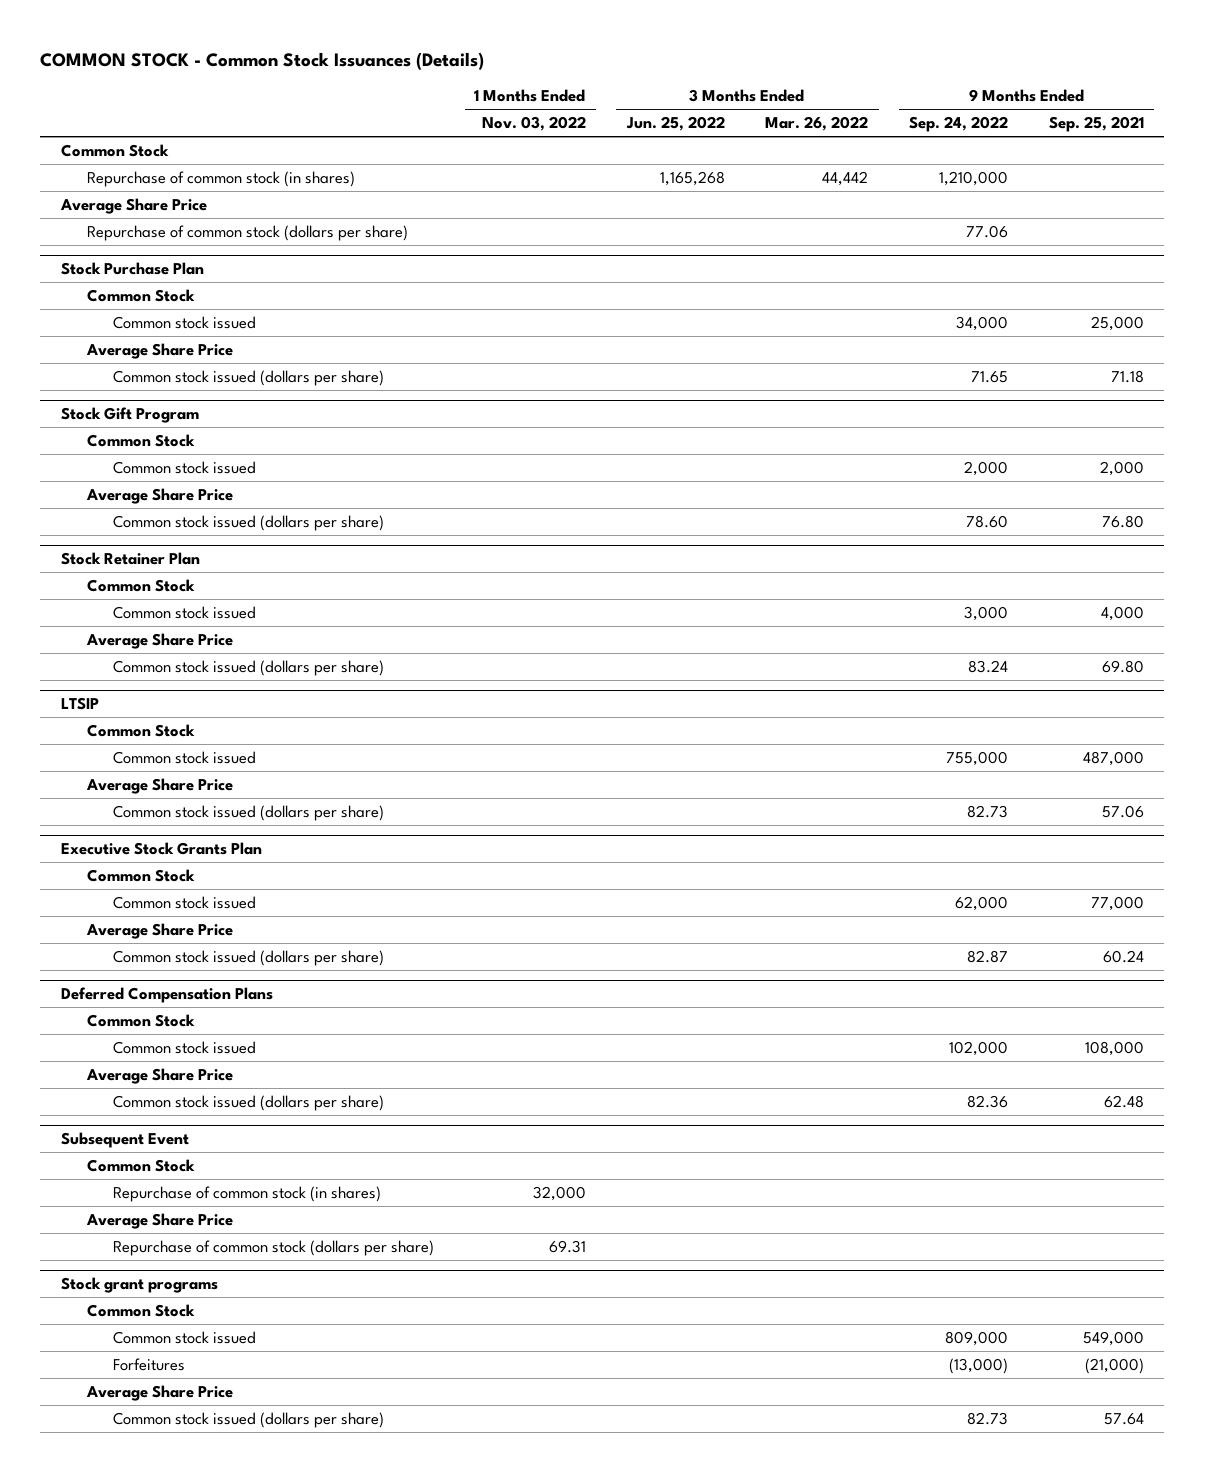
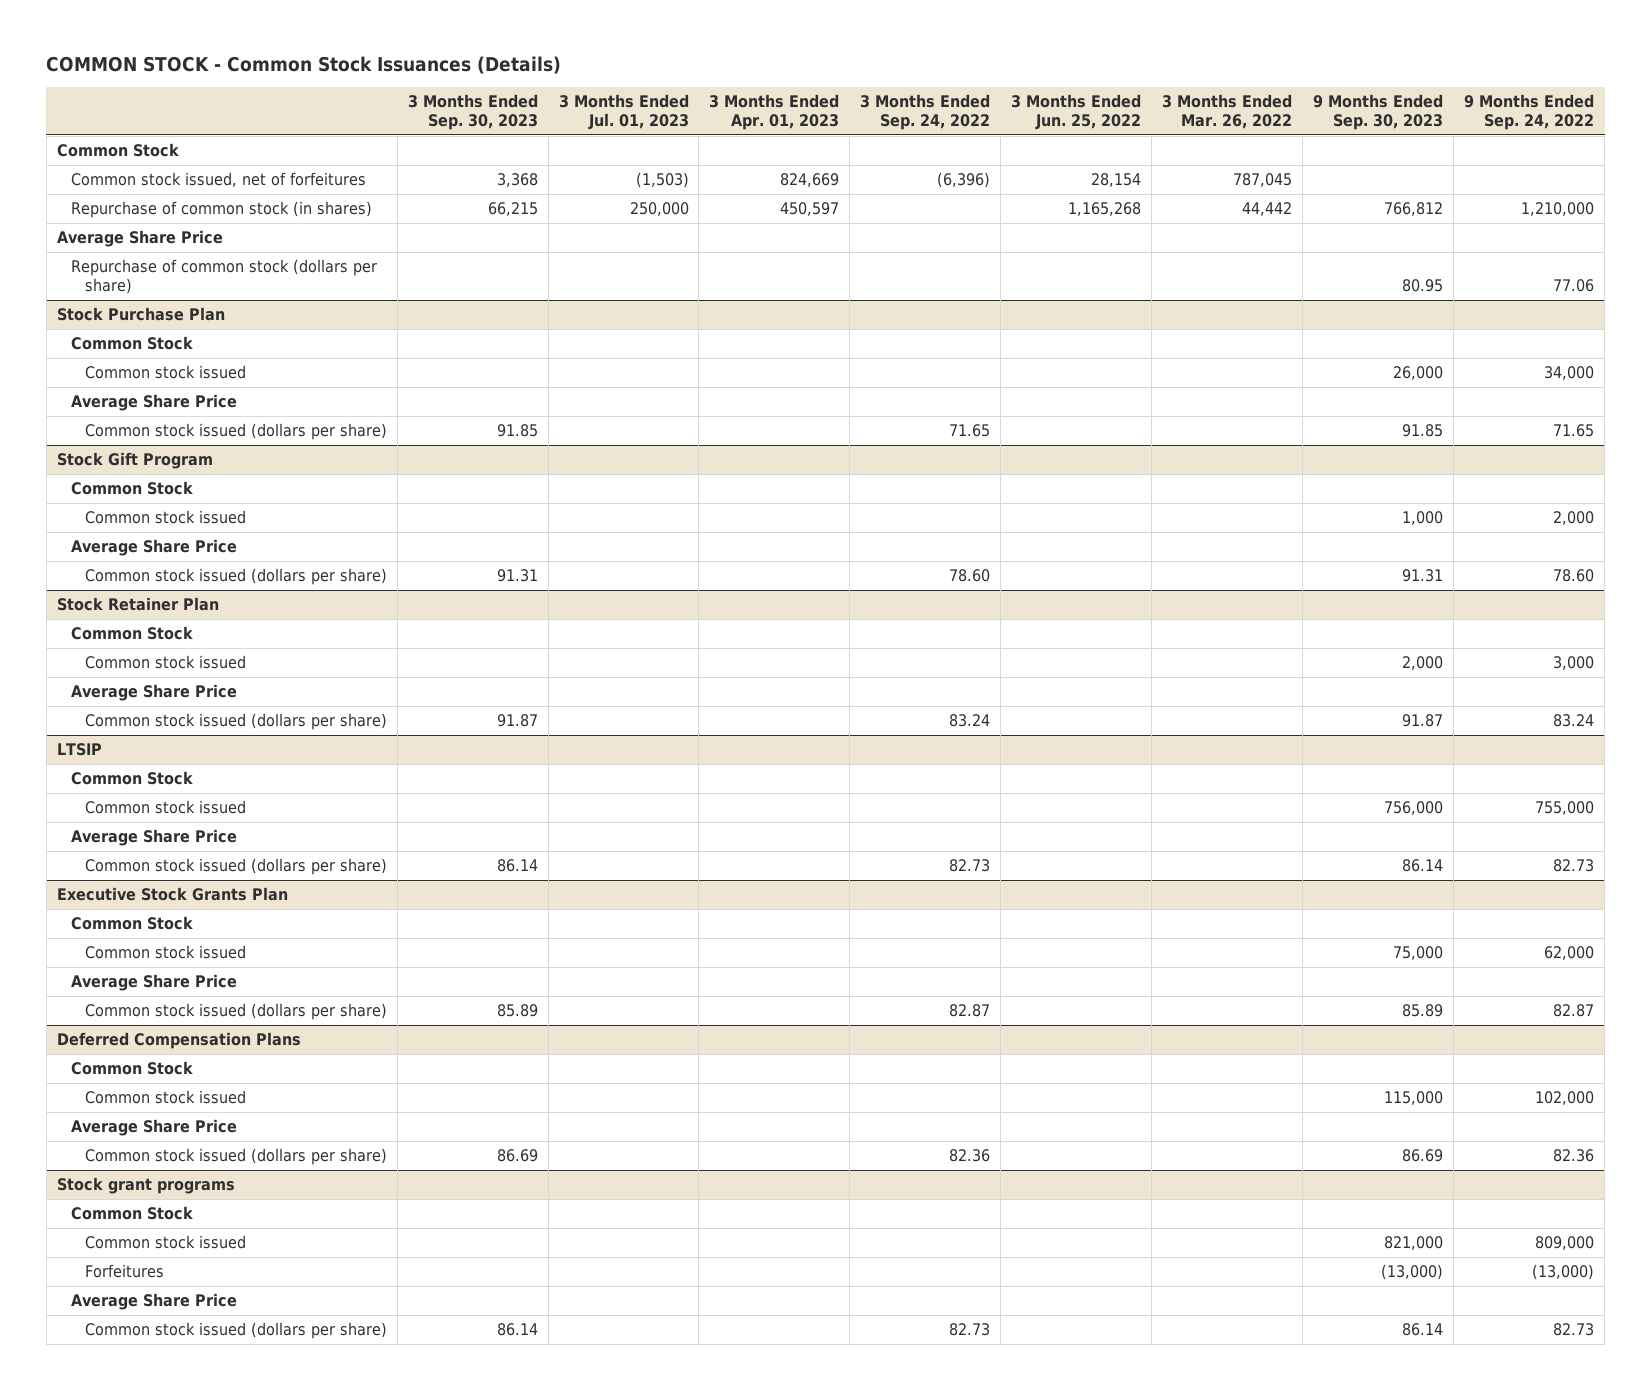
- | 1 Months Ended Nov. 03, 2022 | 3 Months Ended Jun. 25, 2022 | 3 Months Ended Mar. 26, 2022 | 9 Months Ended Sep. 24, 2022 | 9 Months Ended Sep. 25, 2021
+ | 3 Months Ended Sep. 30, 2023 | 3 Months Ended Jul. 01, 2023 | 3 Months Ended Apr. 01, 2023 | 3 Months Ended Sep. 24, 2022 | 3 Months Ended Jun. 25, 2022 | 3 Months Ended Mar. 26, 2022 | 9 Months Ended Sep. 30, 2023 | 9 Months Ended Sep. 24, 2022
+ Common stock issued, net of forfeitures | 3,368 | (1,503) | 824,669 | (6,396) | 28,154 | 787,045 | |
- Subsequent Event
- Common Stock
- Repurchase of common stock (in shares) | 32,000 | | | |
- Average Share Price
- Repurchase of common stock (dollars per share) | 69.31 | | | |

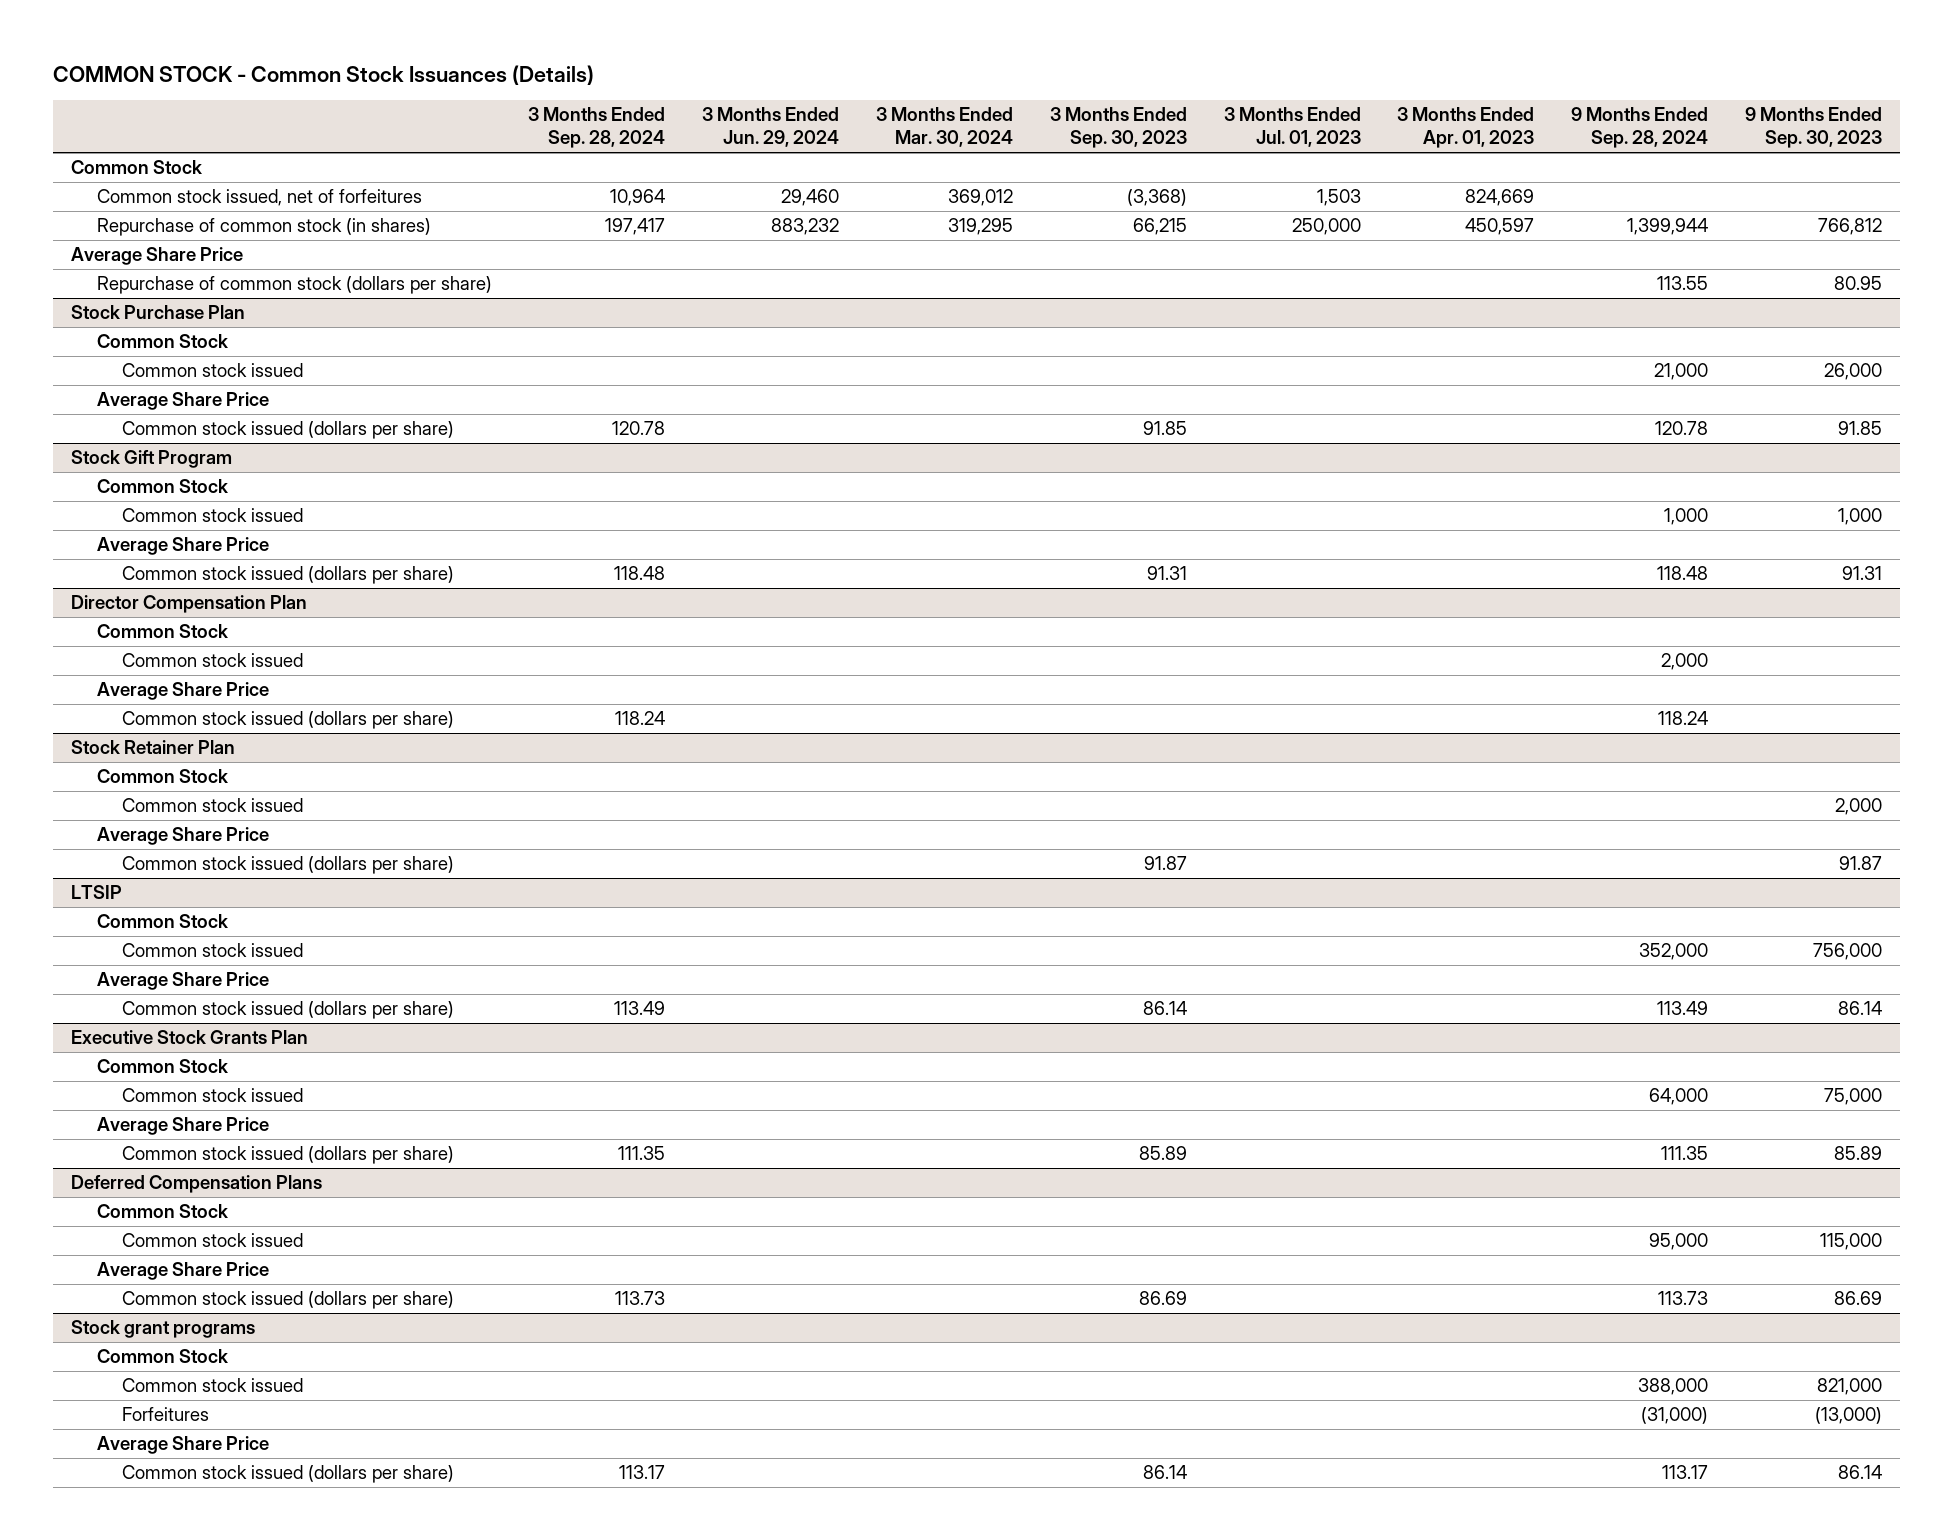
- | 3 Months Ended Sep. 30, 2023 | 3 Months Ended Jul. 01, 2023 | 3 Months Ended Apr. 01, 2023 | 3 Months Ended Sep. 24, 2022 | 3 Months Ended Jun. 25, 2022 | 3 Months Ended Mar. 26, 2022 | 9 Months Ended Sep. 30, 2023 | 9 Months Ended Sep. 24, 2022
+ | 3 Months Ended Sep. 28, 2024 | 3 Months Ended Jun. 29, 2024 | 3 Months Ended Mar. 30, 2024 | 3 Months Ended Sep. 30, 2023 | 3 Months Ended Jul. 01, 2023 | 3 Months Ended Apr. 01, 2023 | 9 Months Ended Sep. 28, 2024 | 9 Months Ended Sep. 30, 2023
- Common stock issued, net of forfeitures | 3,368 | (1,503) | 824,669 | (6,396) | 28,154 | 787,045 | |
+ Common stock issued, net of forfeitures | 10,964 | 29,460 | 369,012 | (3,368) | 1,503 | 824,669 | |
+ Director Compensation Plan
+ Common Stock
+ Common stock issued | | | | | | | 2,000 |
+ Average Share Price
+ Common stock issued (dollars per share) | 118.24 | | | | | | 118.24 |

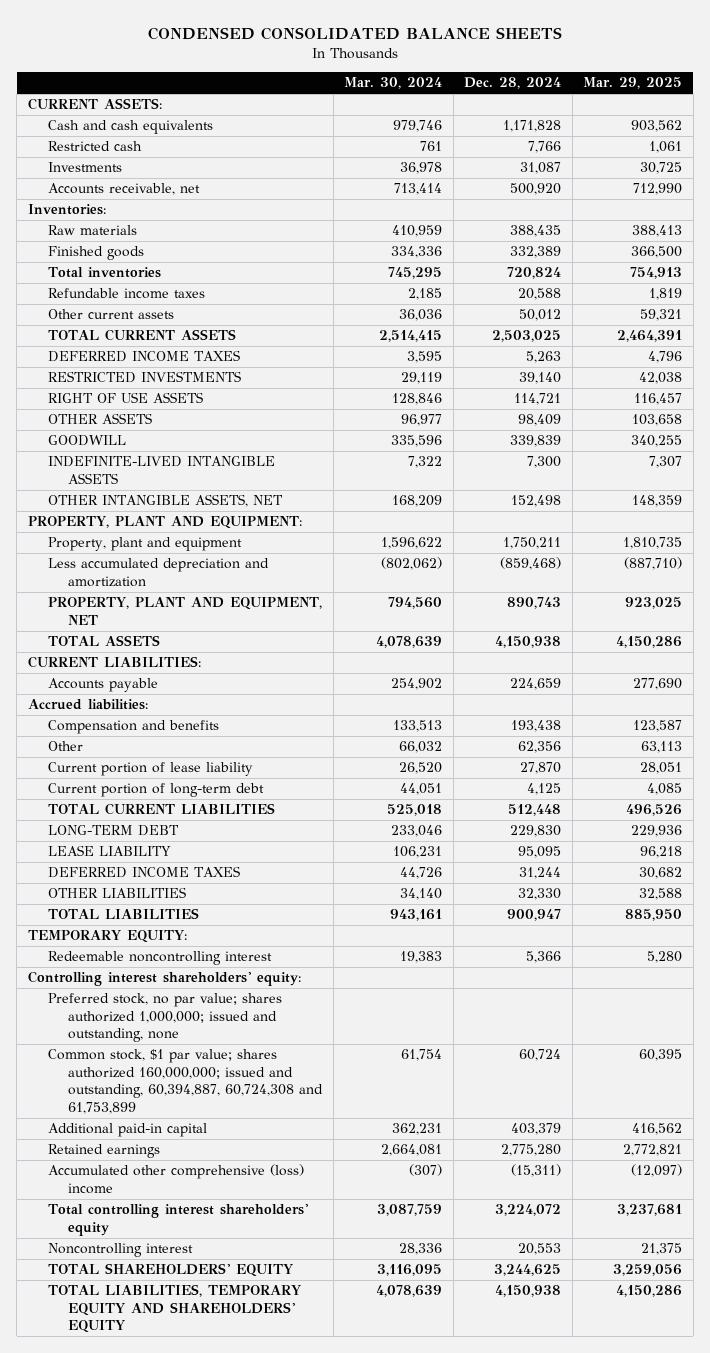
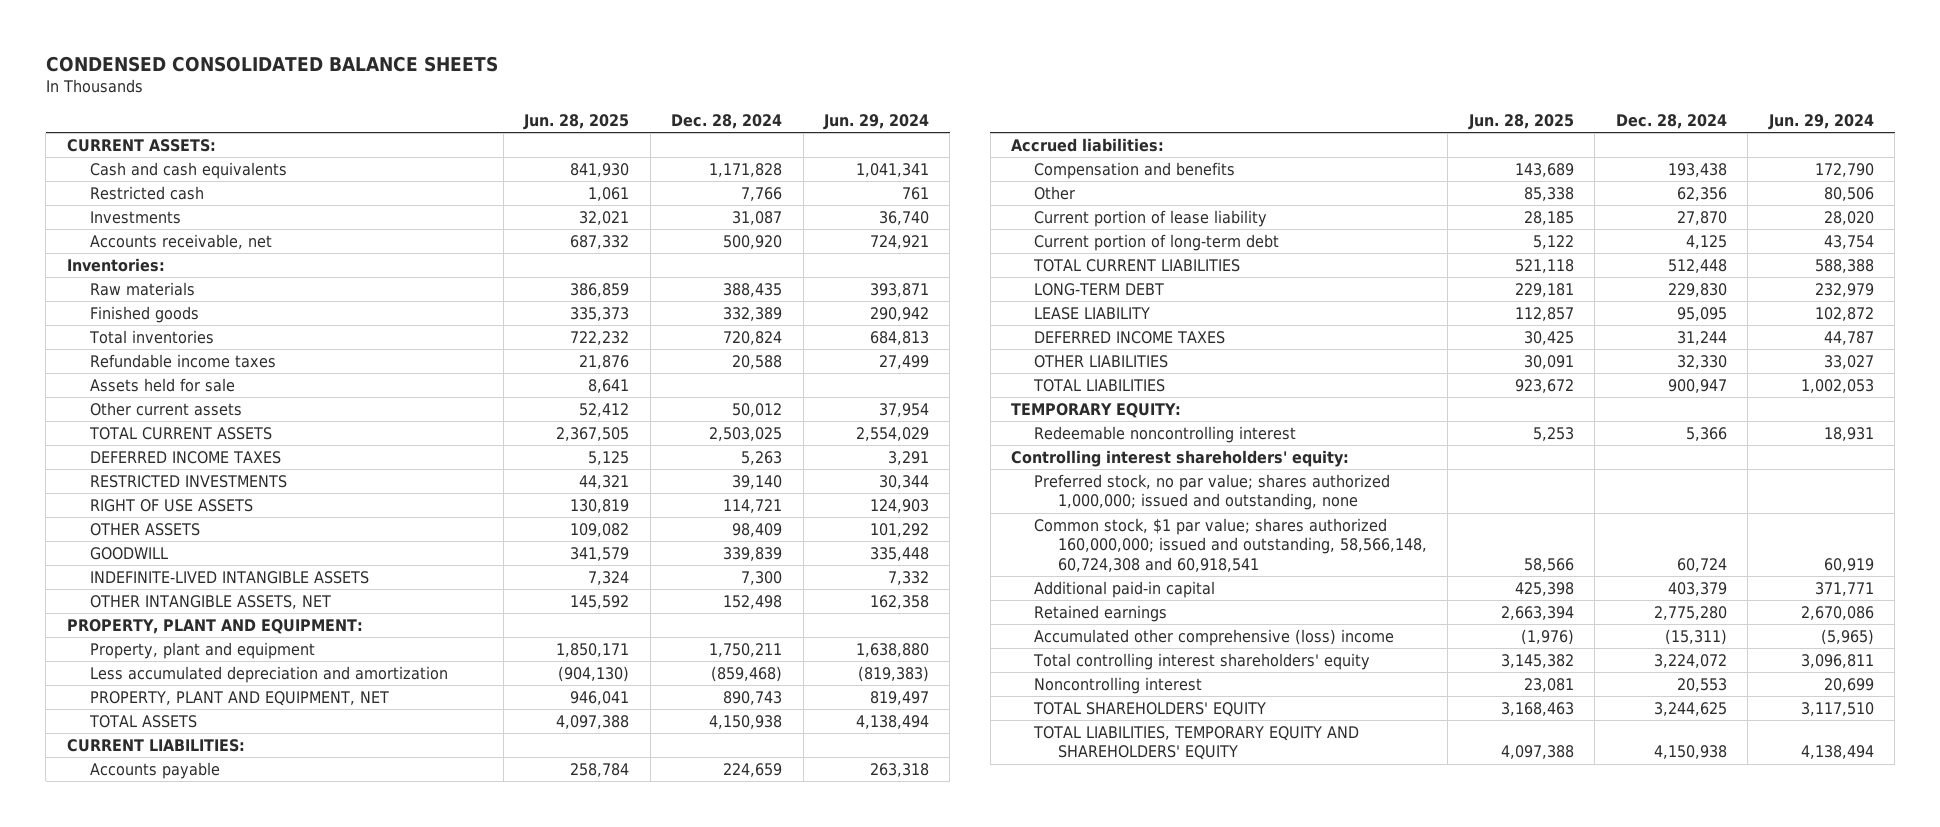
- | Mar. 30, 2024 | Dec. 28, 2024 | Mar. 29, 2025
+ | Jun. 28, 2025 | Dec. 28, 2024 | Jun. 29, 2024
+ Assets held for sale | 8,641 | |
- Common stock, $1 par value; shares authorized 160,000,000; issued and outstanding, 60,394,887, 60,724,308 and 61,753,899 | 61,754 | 60,724 | 60,395
+ Common stock, $1 par value; shares authorized 160,000,000; issued and outstanding, 58,566,148, 60,724,308 and 60,918,541 | 58,566 | 60,724 | 60,919

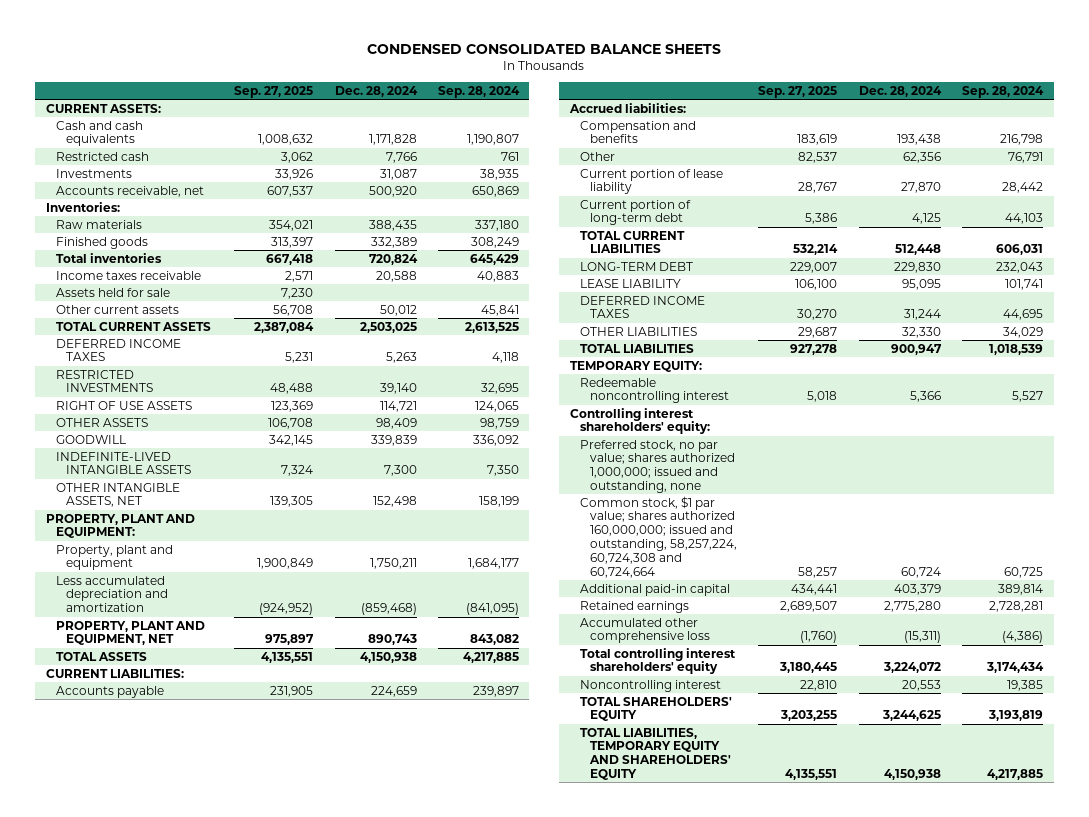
- | Jun. 28, 2025 | Dec. 28, 2024 | Jun. 29, 2024
+ | Sep. 27, 2025 | Dec. 28, 2024 | Sep. 28, 2024
- Refundable income taxes | 21,876 | 20,588 | 27,499
+ Income taxes receivable | 2,571 | 20,588 | 40,883
- Common stock, $1 par value; shares authorized 160,000,000; issued and outstanding, 58,566,148, 60,724,308 and 60,918,541 | 58,566 | 60,724 | 60,919
+ Common stock, $1 par value; shares authorized 160,000,000; issued and outstanding, 58,257,224, 60,724,308 and 60,724,664 | 58,257 | 60,724 | 60,725
- Accumulated other comprehensive (loss) income | (1,976) | (15,311) | (5,965)
+ Accumulated other comprehensive loss | (1,760) | (15,311) | (4,386)

